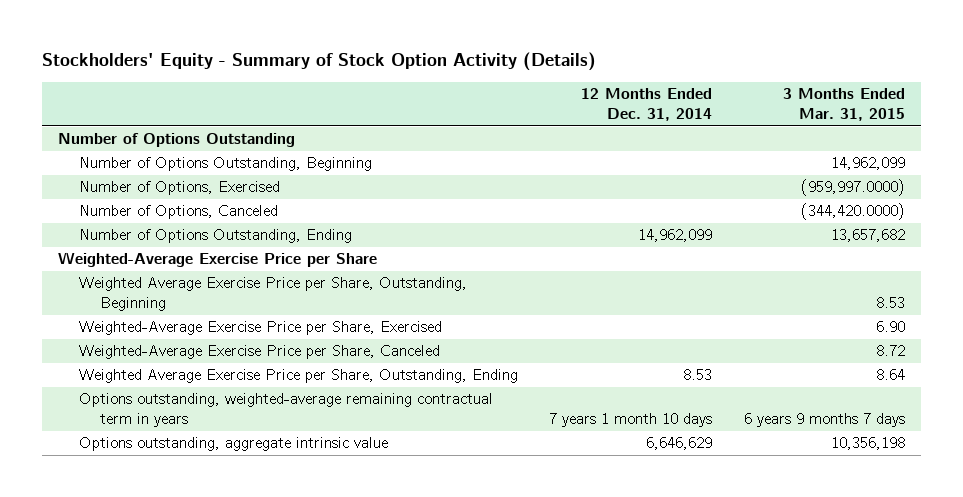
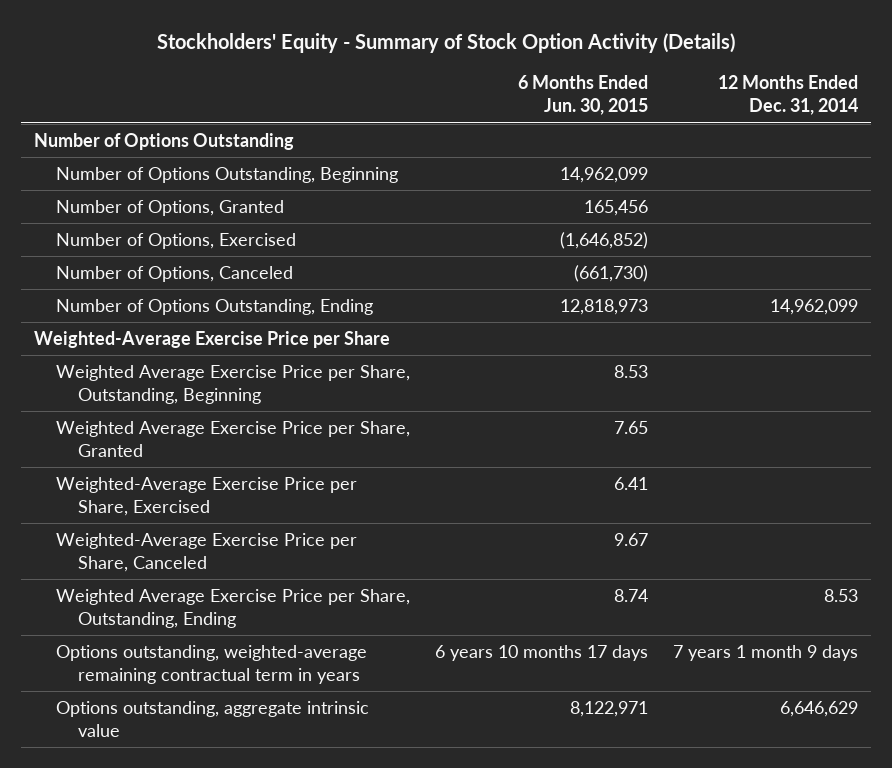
- | 12 Months Ended Dec. 31, 2014 | 3 Months Ended Mar. 31, 2015
+ | 6 Months Ended Jun. 30, 2015 | 12 Months Ended Dec. 31, 2014
+ Number of Options, Granted | 165,456 |
+ Weighted Average Exercise Price per Share, Granted | 7.65 |
- Options outstanding, weighted-average remaining contractual term in years | 7 years 1 month 10 days | 6 years 9 months 7 days
+ Options outstanding, weighted-average remaining contractual term in years | 6 years 10 months 17 days | 7 years 1 month 9 days

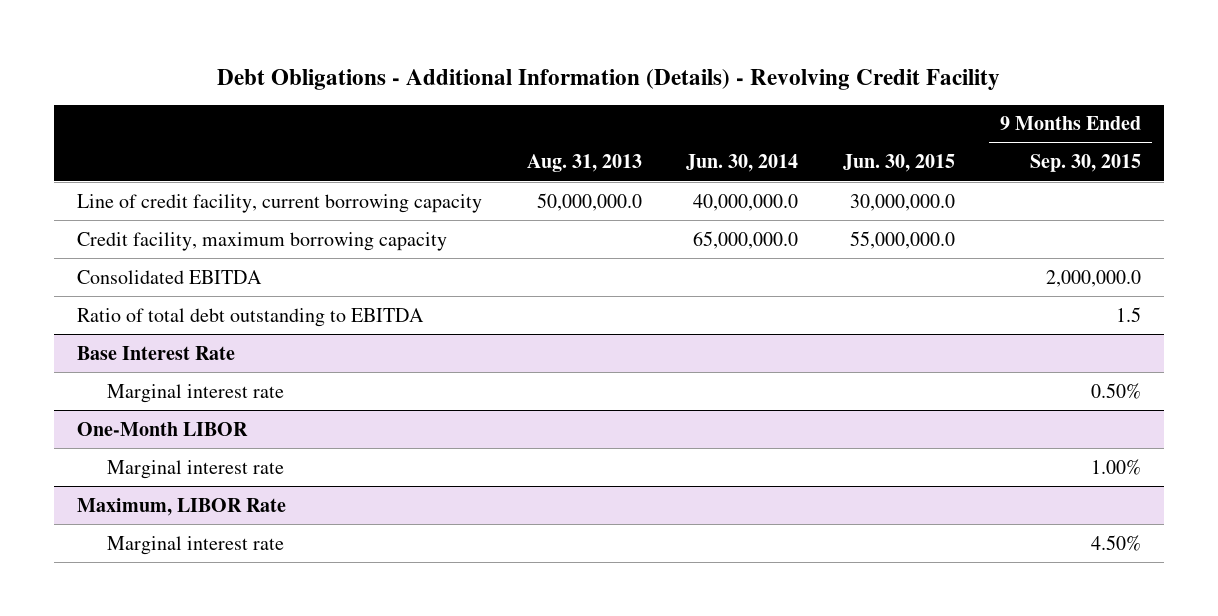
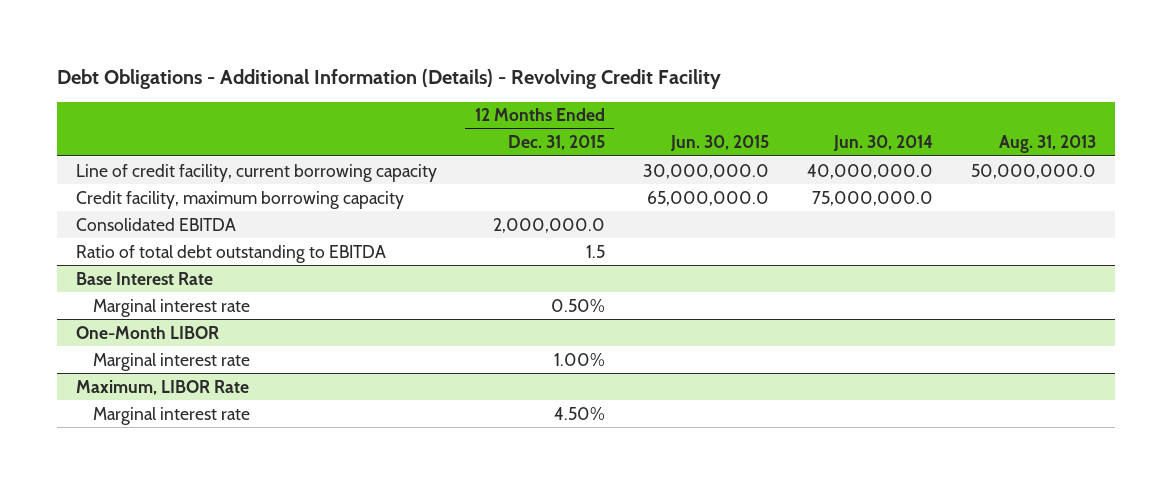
- | Aug. 31, 2013 | Jun. 30, 2014 | Jun. 30, 2015 | 9 Months Ended Sep. 30, 2015
+ | 12 Months Ended Dec. 31, 2015 | Jun. 30, 2015 | Jun. 30, 2014 | Aug. 31, 2013
- Credit facility, maximum borrowing capacity | | 65,000,000.0 | 55,000,000.0 |
+ Credit facility, maximum borrowing capacity | | 65,000,000.0 | 75,000,000.0 |

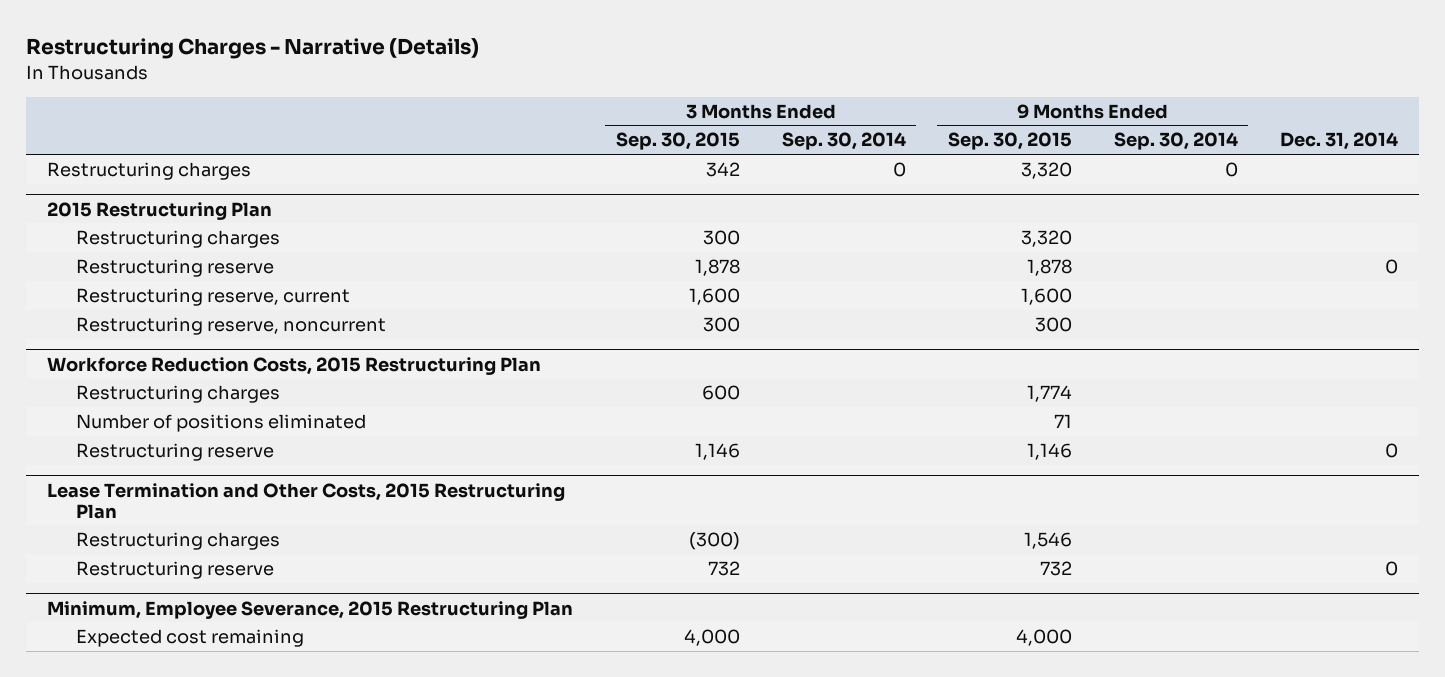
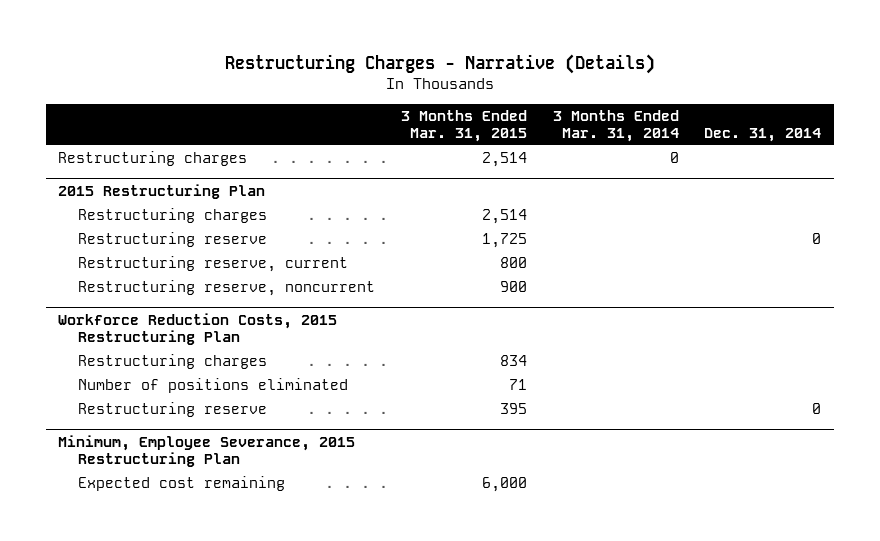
- | 3 Months Ended Sep. 30, 2015 | 3 Months Ended Sep. 30, 2014 | 9 Months Ended Sep. 30, 2015 | 9 Months Ended Sep. 30, 2014 | Dec. 31, 2014
+ | 3 Months Ended Mar. 31, 2015 | 3 Months Ended Mar. 31, 2014 | Dec. 31, 2014
- Lease Termination and Other Costs, 2015 Restructuring Plan
- Restructuring charges | (300) | | 1,546 | |
- Restructuring reserve | 732 | | 732 | | 0

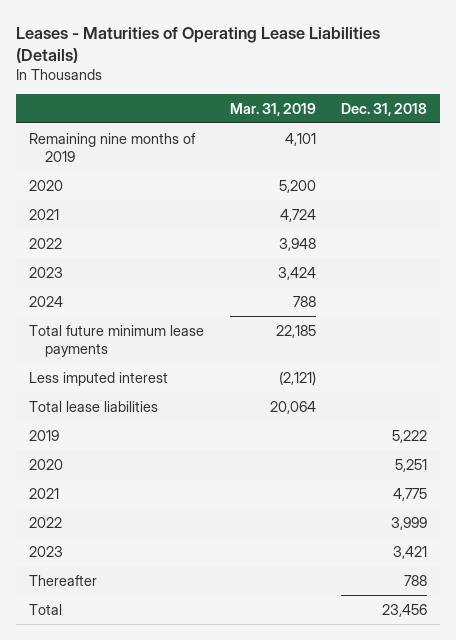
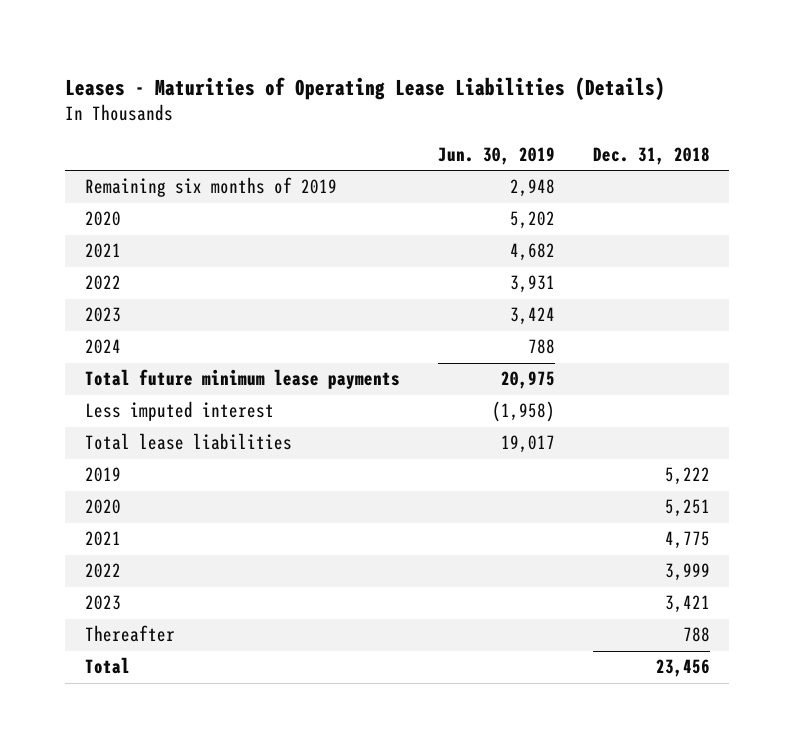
- | Mar. 31, 2019 | Dec. 31, 2018
+ | Jun. 30, 2019 | Dec. 31, 2018
- Remaining nine months of 2019 | 4,101 |
+ Remaining six months of 2019 | 2,948 |

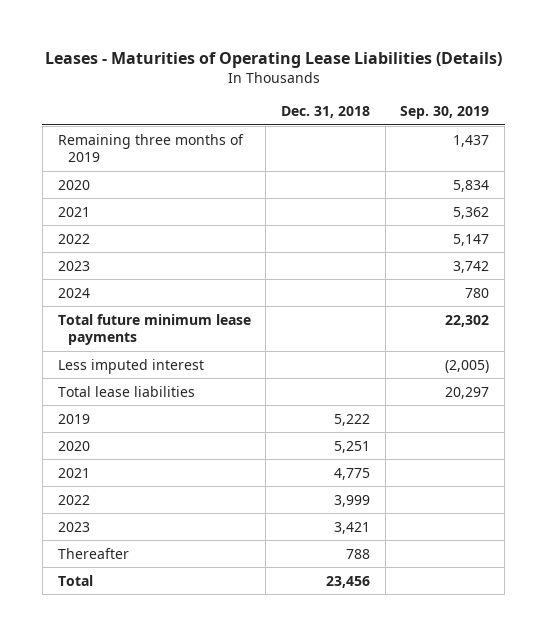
- | Jun. 30, 2019 | Dec. 31, 2018
+ | Dec. 31, 2018 | Sep. 30, 2019
- Remaining six months of 2019 | 2,948 |
+ Remaining three months of 2019 | | 1,437

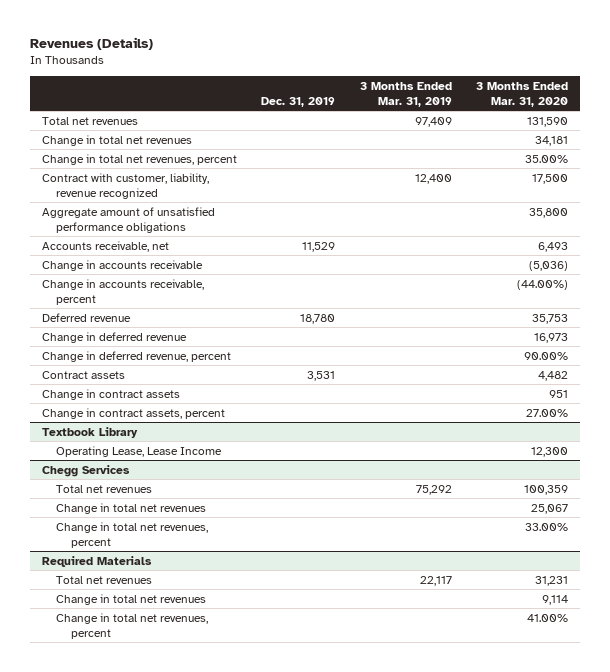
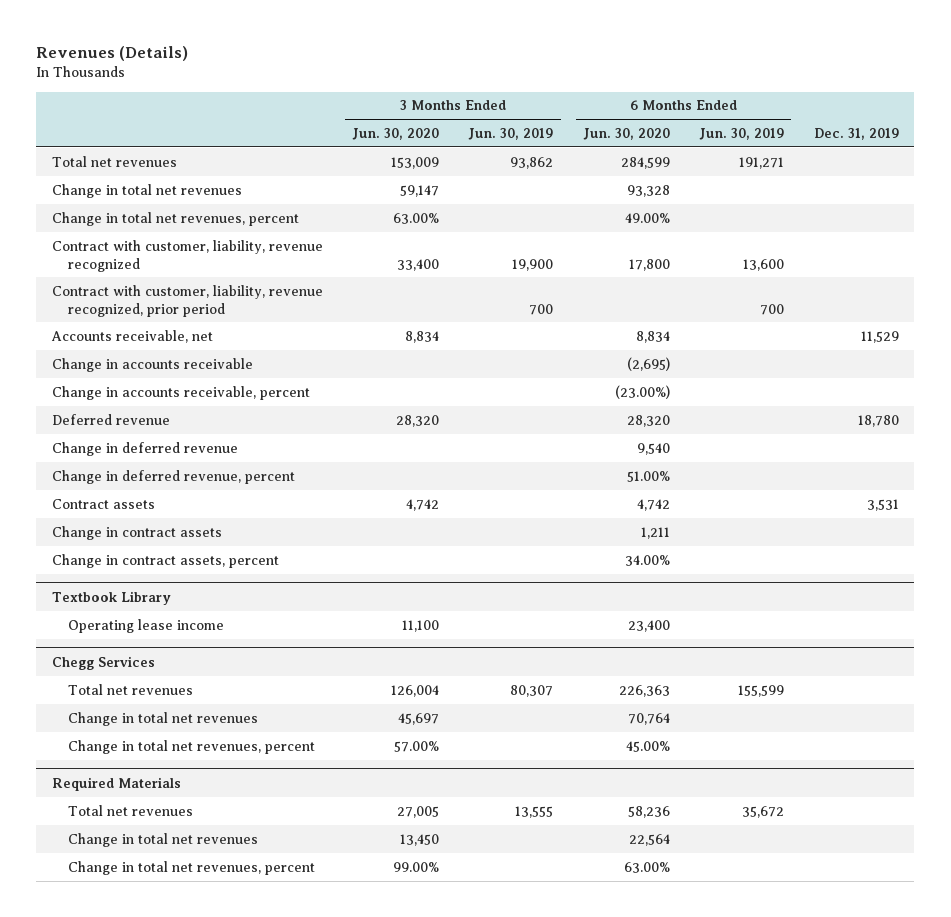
- | Dec. 31, 2019 | 3 Months Ended Mar. 31, 2019 | 3 Months Ended Mar. 31, 2020
+ | 3 Months Ended Jun. 30, 2020 | 3 Months Ended Jun. 30, 2019 | 6 Months Ended Jun. 30, 2020 | 6 Months Ended Jun. 30, 2019 | Dec. 31, 2019
- Aggregate amount of unsatisfied performance obligations | | | 35,800
+ Contract with customer, liability, revenue recognized, prior period | | 700 | | 700 |
@ Textbook Library
- Operating Lease, Lease Income | | | 12,300
+ Operating lease income | 11,100 | | 23,400 | |

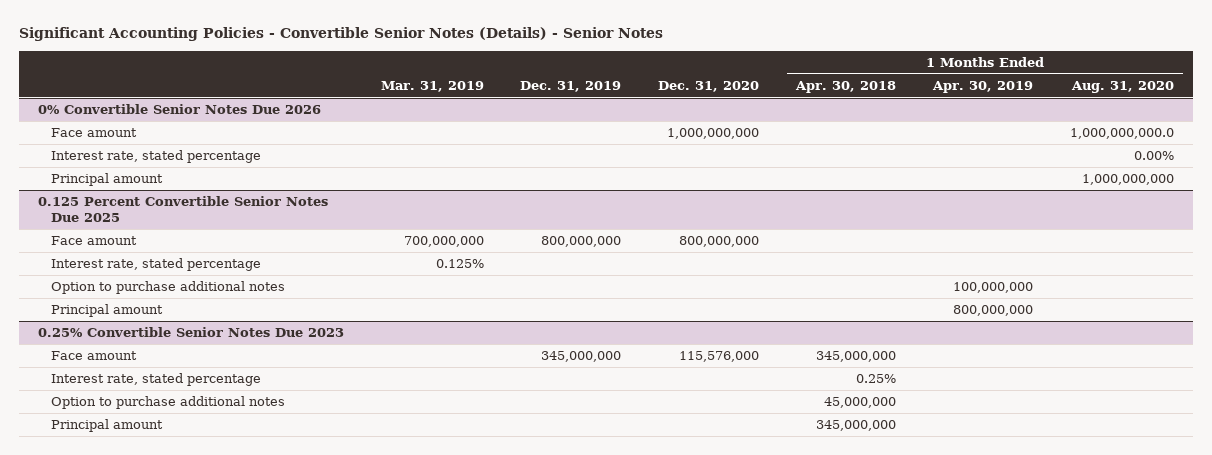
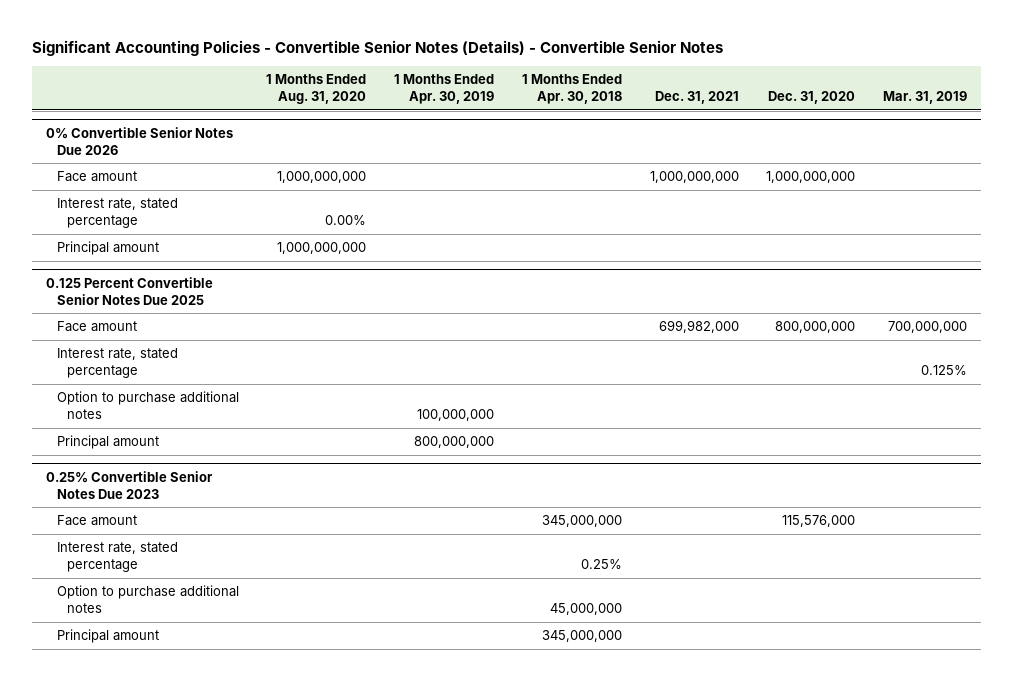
- Significant Accounting Policies - Convertible Senior Notes (Details) - Senior Notes
+ Significant Accounting Policies - Convertible Senior Notes (Details) - Convertible Senior Notes
- | Mar. 31, 2019 | Dec. 31, 2019 | Dec. 31, 2020 | 1 Months Ended Apr. 30, 2018 | 1 Months Ended Apr. 30, 2019 | 1 Months Ended Aug. 31, 2020
+ | 1 Months Ended Aug. 31, 2020 | 1 Months Ended Apr. 30, 2019 | 1 Months Ended Apr. 30, 2018 | Dec. 31, 2021 | Dec. 31, 2020 | Mar. 31, 2019
@ 0% Convertible Senior Notes Due 2026
- Face amount | | | 1,000,000,000 | | | 1,000,000,000.0
+ Face amount | 1,000,000,000 | | | 1,000,000,000 | 1,000,000,000 |

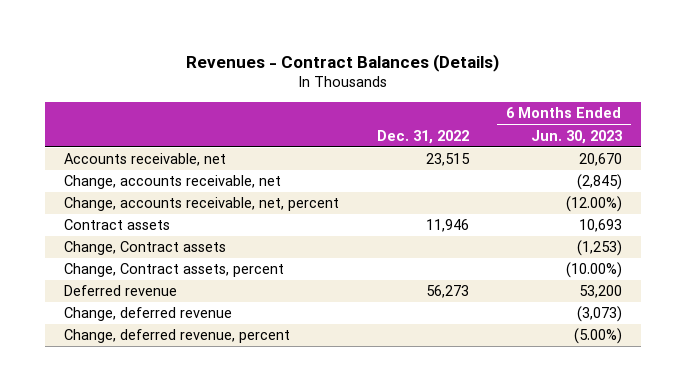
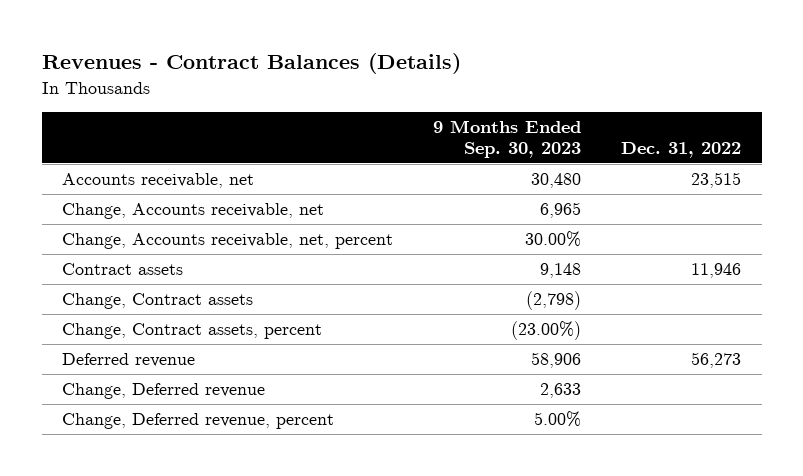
- | Dec. 31, 2022 | 6 Months Ended Jun. 30, 2023
+ | 9 Months Ended Sep. 30, 2023 | Dec. 31, 2022
- Change, accounts receivable, net | | (2,845)
- Change, accounts receivable, net, percent | | (12.00%)
+ Change, Accounts receivable, net | 6,965 |
+ Change, Accounts receivable, net, percent | 30.00% |
- Change, deferred revenue | | (3,073)
- Change, deferred revenue, percent | | (5.00%)
+ Change, Deferred revenue | 2,633 |
+ Change, Deferred revenue, percent | 5.00% |

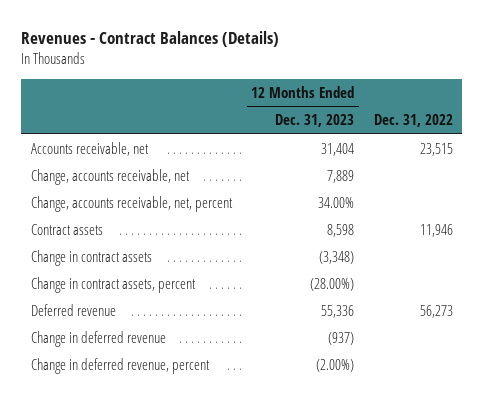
- | 9 Months Ended Sep. 30, 2023 | Dec. 31, 2022
+ | 12 Months Ended Dec. 31, 2023 | Dec. 31, 2022
- Change, Accounts receivable, net | 6,965 |
- Change, Accounts receivable, net, percent | 30.00% |
+ Change, accounts receivable, net | 7,889 |
+ Change, accounts receivable, net, percent | 34.00% |
- Change, Contract assets | (2,798) |
- Change, Contract assets, percent | (23.00%) |
+ Change in contract assets | (3,348) |
+ Change in contract assets, percent | (28.00%) |
- Change, Deferred revenue | 2,633 |
- Change, Deferred revenue, percent | 5.00% |
+ Change in deferred revenue | (937) |
+ Change in deferred revenue, percent | (2.00%) |

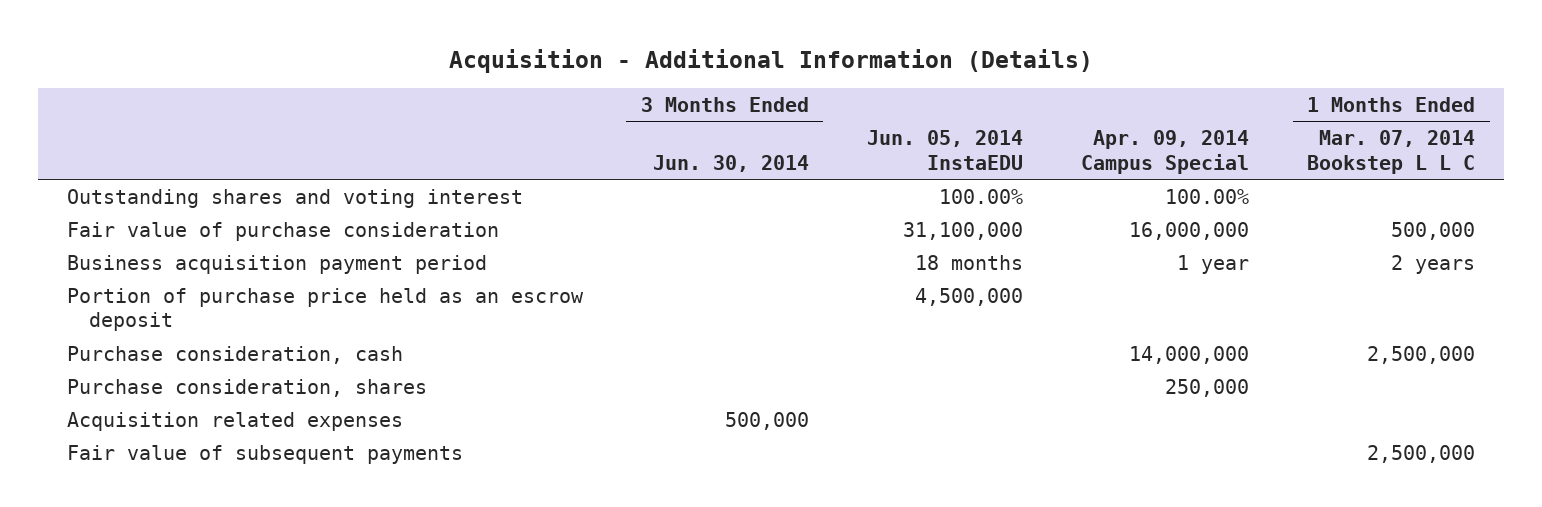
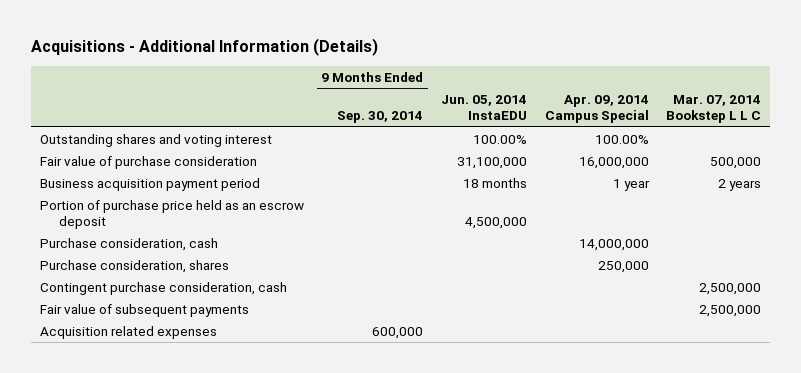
- Acquisition - Additional Information (Details)
+ Acquisitions - Additional Information (Details)
- | 3 Months Ended Jun. 30, 2014 | Jun. 05, 2014 InstaEDU | Apr. 09, 2014 Campus Special | 1 Months Ended Mar. 07, 2014 Bookstep L L C
+ | 9 Months Ended Sep. 30, 2014 | Jun. 05, 2014 InstaEDU | Apr. 09, 2014 Campus Special | Mar. 07, 2014 Bookstep L L C
+ Contingent purchase consideration, cash | | | | 2,500,000
moved down: Acquisition related expenses | 600,000 | | |

